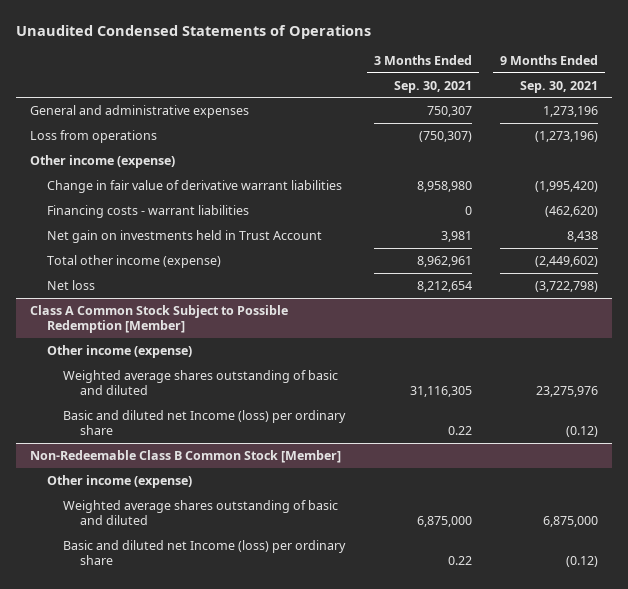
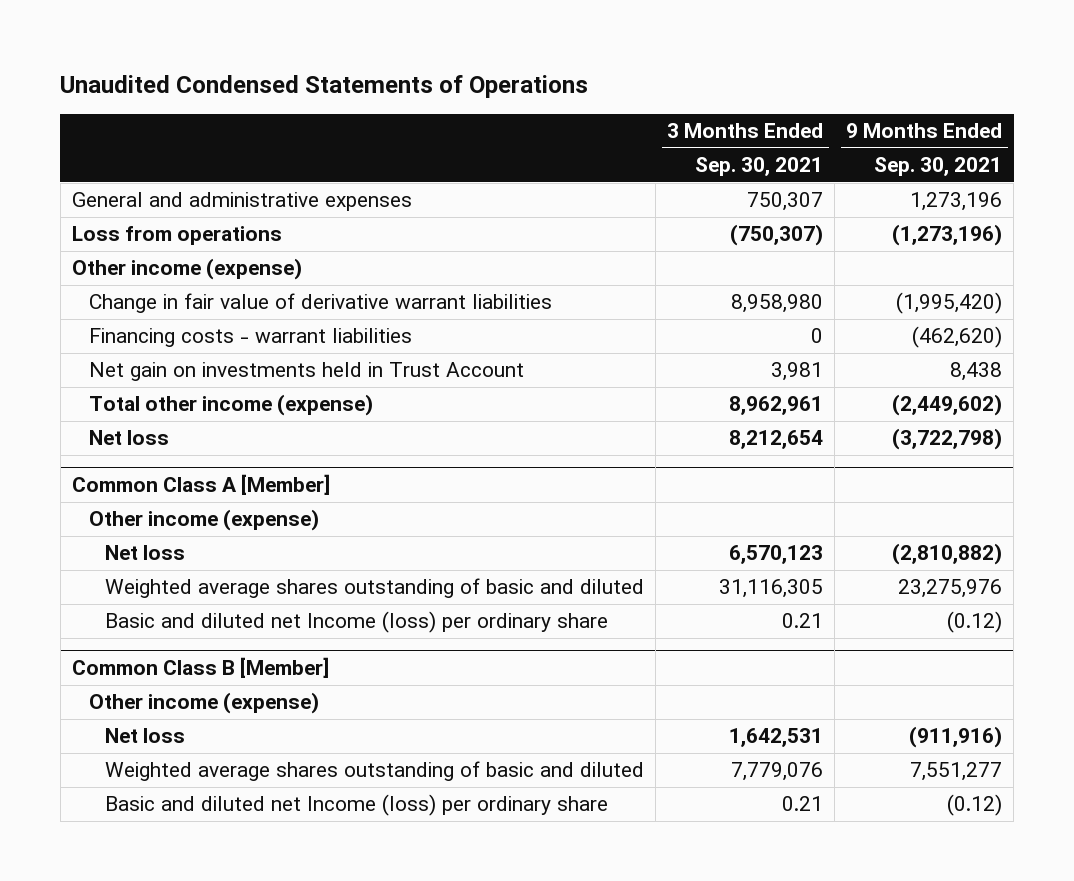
- Class A Common Stock Subject to Possible Redemption [Member]
+ Common Class A [Member]
+ Net loss | 6,570,123 | (2,810,882)
- Basic and diluted net Income (loss) per ordinary share | 0.22 | (0.12)
- Non-Redeemable Class B Common Stock [Member]
+ Basic and diluted net Income (loss) per ordinary share | 0.21 | (0.12)
+ Common Class B [Member]
- Weighted average shares outstanding of basic and diluted | 6,875,000 | 6,875,000
- Basic and diluted net Income (loss) per ordinary share | 0.22 | (0.12)
+ Net loss | 1,642,531 | (911,916)
+ Weighted average shares outstanding of basic and diluted | 7,779,076 | 7,551,277
+ Basic and diluted net Income (loss) per ordinary share | 0.21 | (0.12)

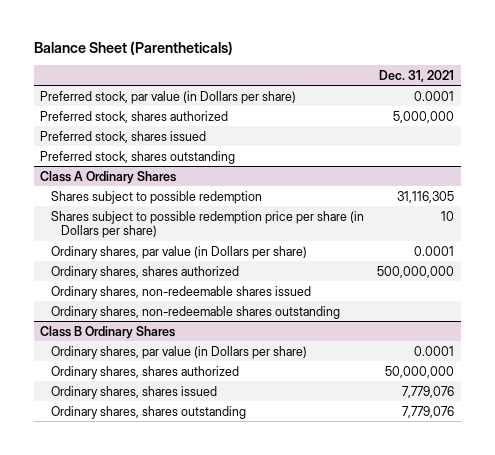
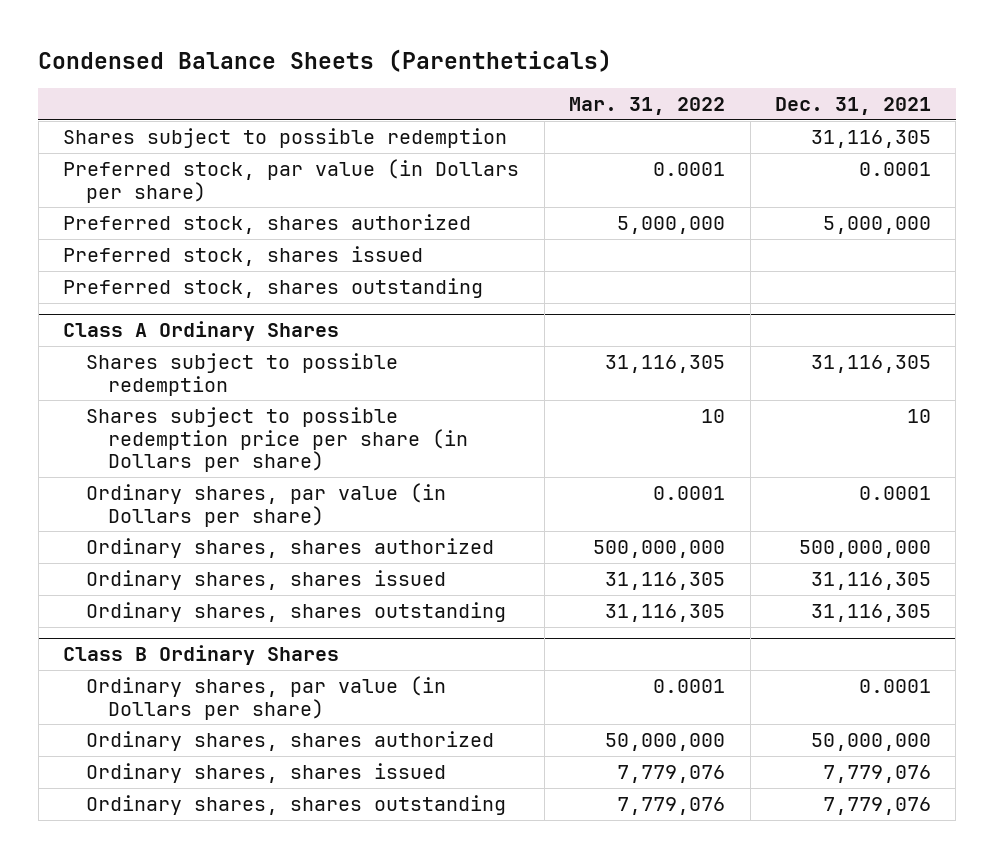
- Balance Sheet (Parentheticals)
+ Condensed Balance Sheets (Parentheticals)
- | Dec. 31, 2021
+ | Mar. 31, 2022 | Dec. 31, 2021
+ Shares subject to possible redemption | | 31,116,305
@ Class A Ordinary Shares
- Ordinary shares, non-redeemable shares issued
- Ordinary shares, non-redeemable shares outstanding
+ Ordinary shares, shares issued | 31,116,305 | 31,116,305
+ Ordinary shares, shares outstanding | 31,116,305 | 31,116,305

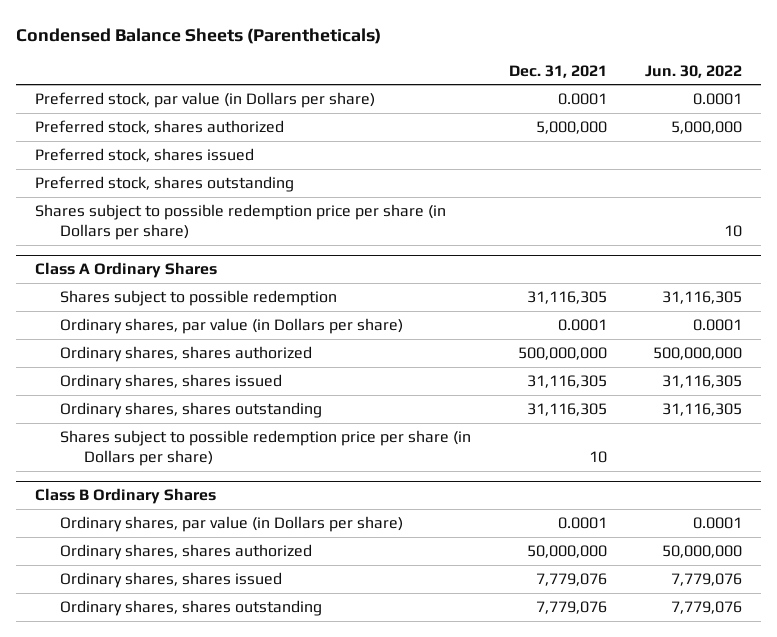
- | Mar. 31, 2022 | Dec. 31, 2021
+ | Dec. 31, 2021 | Jun. 30, 2022
- Shares subject to possible redemption | | 31,116,305
+ Shares subject to possible redemption price per share (in Dollars per share) | | 10
@ Class A Ordinary Shares
moved down: Shares subject to possible redemption price per share (in Dollars per share) | 10 |

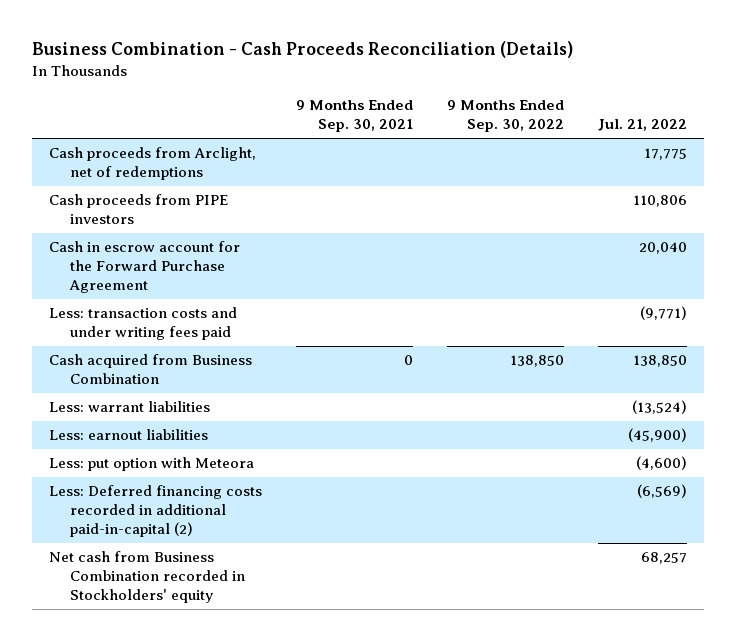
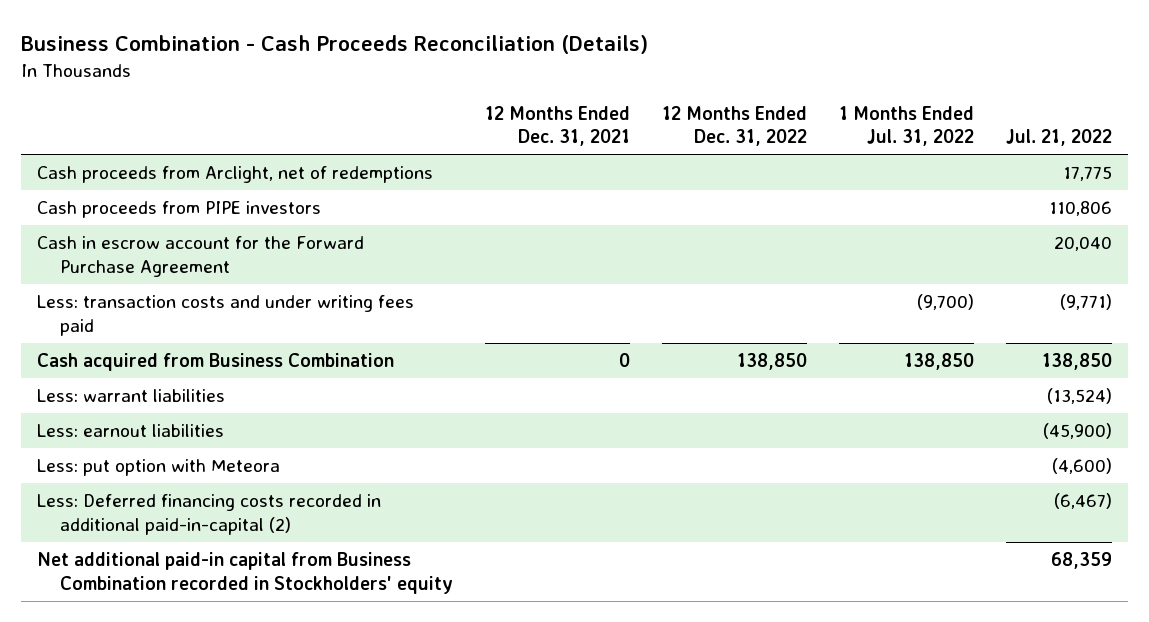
- | 9 Months Ended Sep. 30, 2021 | 9 Months Ended Sep. 30, 2022 | Jul. 21, 2022
+ | 12 Months Ended Dec. 31, 2021 | 12 Months Ended Dec. 31, 2022 | 1 Months Ended Jul. 31, 2022 | Jul. 21, 2022
- Less: Deferred financing costs recorded in additional paid-in-capital (2) | | | (6,569)
- Net cash from Business Combination recorded in Stockholders' equity | | | 68,257
+ Less: Deferred financing costs recorded in additional paid-in-capital (2) | | | | (6,467)
+ Net additional paid-in capital from Business Combination recorded in Stockholders' equity | | | | 68,359

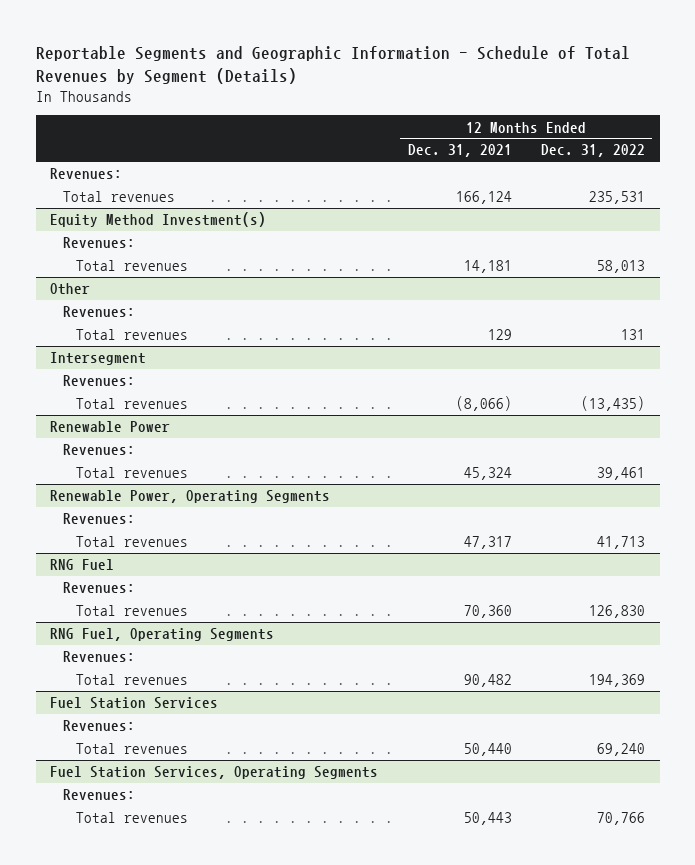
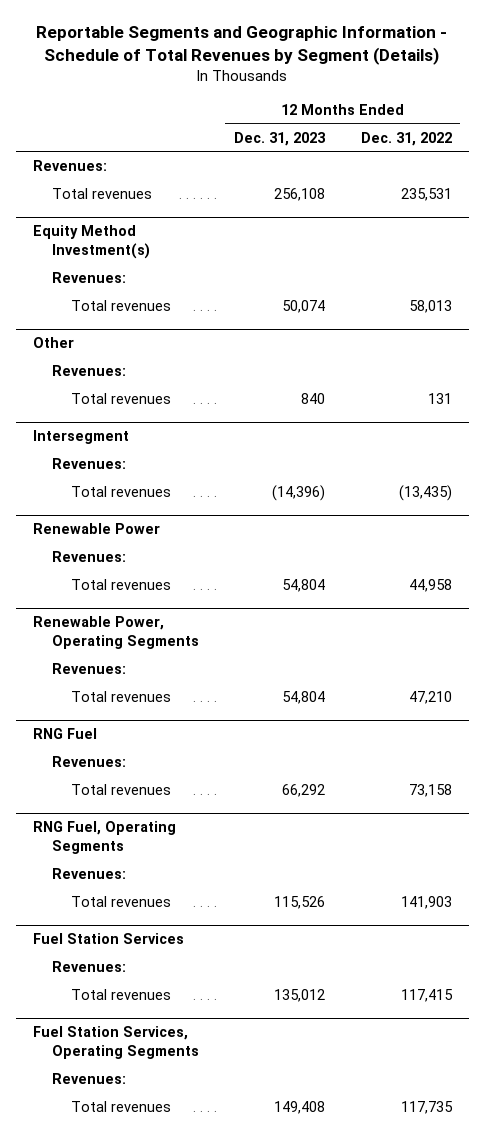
- | 12 Months Ended Dec. 31, 2021 | 12 Months Ended Dec. 31, 2022
+ | 12 Months Ended Dec. 31, 2023 | 12 Months Ended Dec. 31, 2022
@ Renewable Power
- Total revenues | 45,324 | 39,461
+ Total revenues | 54,804 | 44,958
@ Renewable Power, Operating Segments
- Total revenues | 47,317 | 41,713
+ Total revenues | 54,804 | 47,210
@ RNG Fuel
- Total revenues | 70,360 | 126,830
+ Total revenues | 66,292 | 73,158
@ RNG Fuel, Operating Segments
- Total revenues | 90,482 | 194,369
+ Total revenues | 115,526 | 141,903
@ Fuel Station Services
- Total revenues | 50,440 | 69,240
+ Total revenues | 135,012 | 117,415
@ Fuel Station Services, Operating Segments
- Total revenues | 50,443 | 70,766
+ Total revenues | 149,408 | 117,735

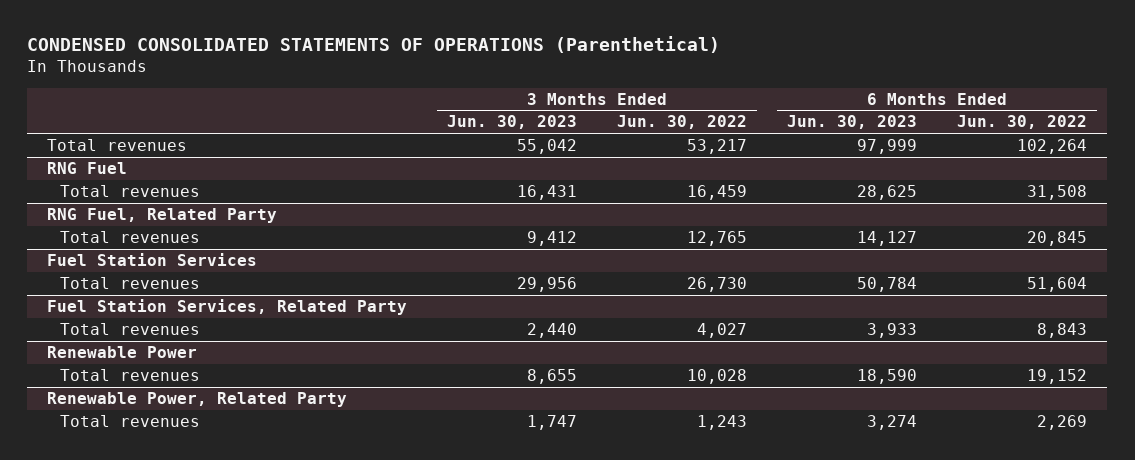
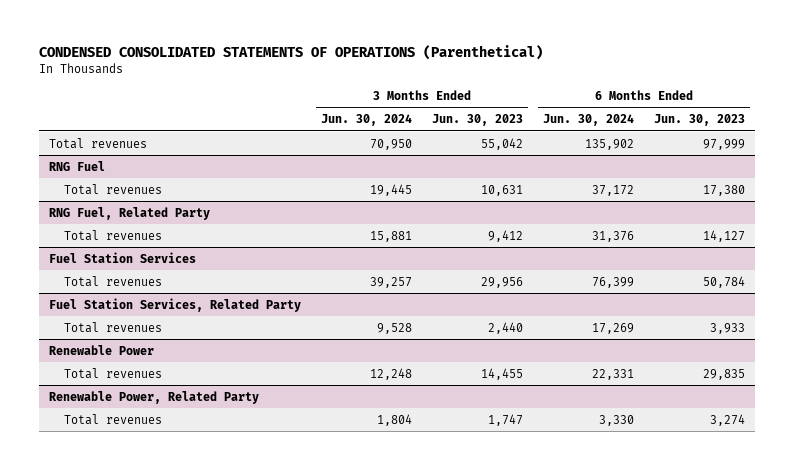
- | 3 Months Ended Jun. 30, 2023 | 3 Months Ended Jun. 30, 2022 | 6 Months Ended Jun. 30, 2023 | 6 Months Ended Jun. 30, 2022
+ | 3 Months Ended Jun. 30, 2024 | 3 Months Ended Jun. 30, 2023 | 6 Months Ended Jun. 30, 2024 | 6 Months Ended Jun. 30, 2023
@ RNG Fuel
- Total revenues | 16,431 | 16,459 | 28,625 | 31,508
+ Total revenues | 19,445 | 10,631 | 37,172 | 17,380
@ Renewable Power
- Total revenues | 8,655 | 10,028 | 18,590 | 19,152
+ Total revenues | 12,248 | 14,455 | 22,331 | 29,835

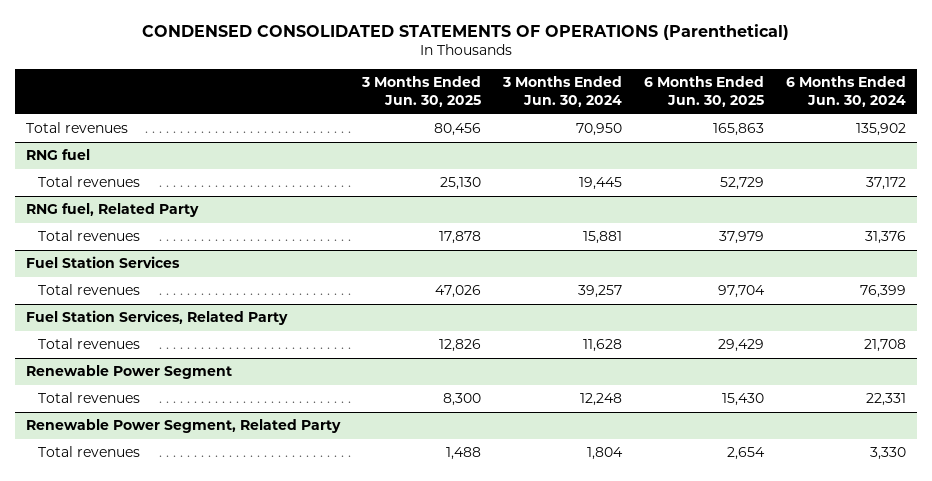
- | 3 Months Ended Jun. 30, 2024 | 3 Months Ended Jun. 30, 2023 | 6 Months Ended Jun. 30, 2024 | 6 Months Ended Jun. 30, 2023
+ | 3 Months Ended Jun. 30, 2025 | 3 Months Ended Jun. 30, 2024 | 6 Months Ended Jun. 30, 2025 | 6 Months Ended Jun. 30, 2024
- RNG Fuel
+ RNG fuel
- RNG Fuel, Related Party
+ RNG fuel, Related Party
@ Fuel Station Services, Related Party
- Total revenues | 9,528 | 2,440 | 17,269 | 3,933
- Renewable Power
@ Fuel Station Services, Related Party
+ Total revenues | 12,826 | 11,628 | 29,429 | 21,708
+ Renewable Power Segment
- Renewable Power, Related Party
+ Renewable Power Segment, Related Party

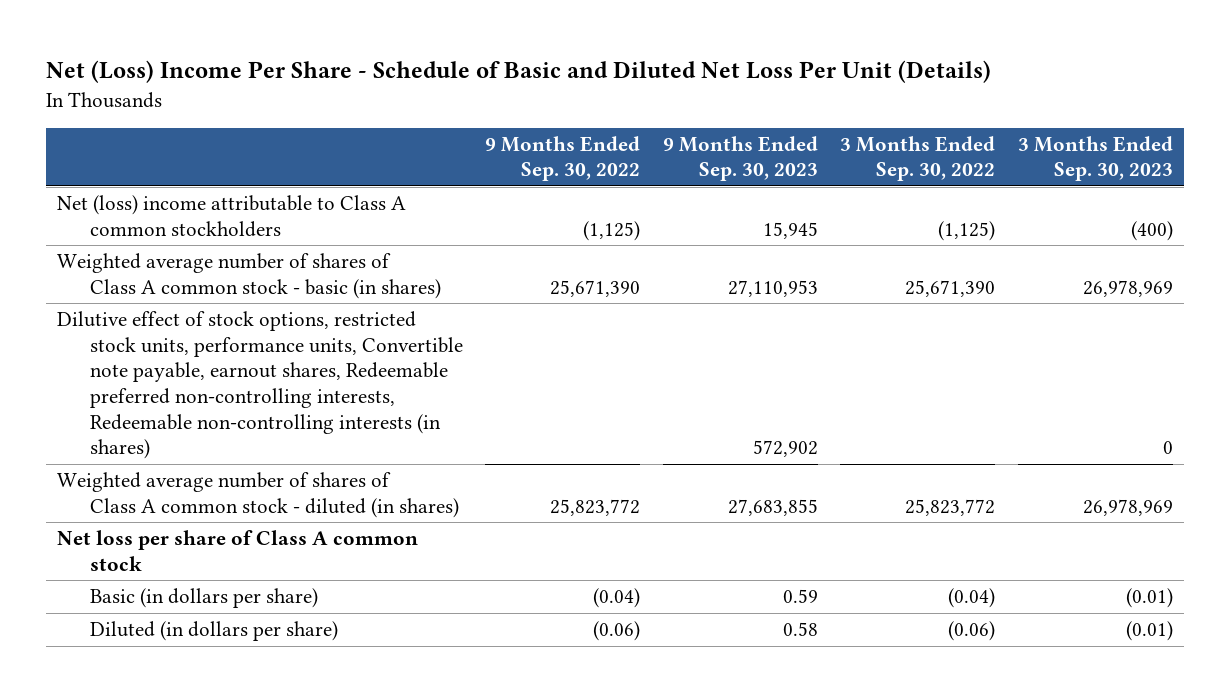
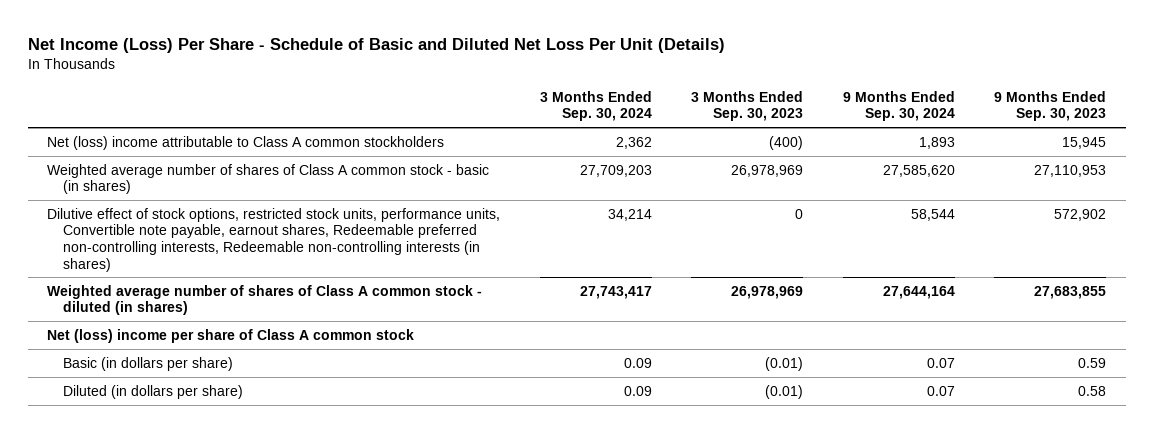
- Net (Loss) Income Per Share - Schedule of Basic and Diluted Net Loss Per Unit (Details)
+ Net Income (Loss) Per Share - Schedule of Basic and Diluted Net Loss Per Unit (Details)
- | 9 Months Ended Sep. 30, 2022 | 9 Months Ended Sep. 30, 2023 | 3 Months Ended Sep. 30, 2022 | 3 Months Ended Sep. 30, 2023
+ | 3 Months Ended Sep. 30, 2024 | 3 Months Ended Sep. 30, 2023 | 9 Months Ended Sep. 30, 2024 | 9 Months Ended Sep. 30, 2023
- Net loss per share of Class A common stock
+ Net (loss) income per share of Class A common stock

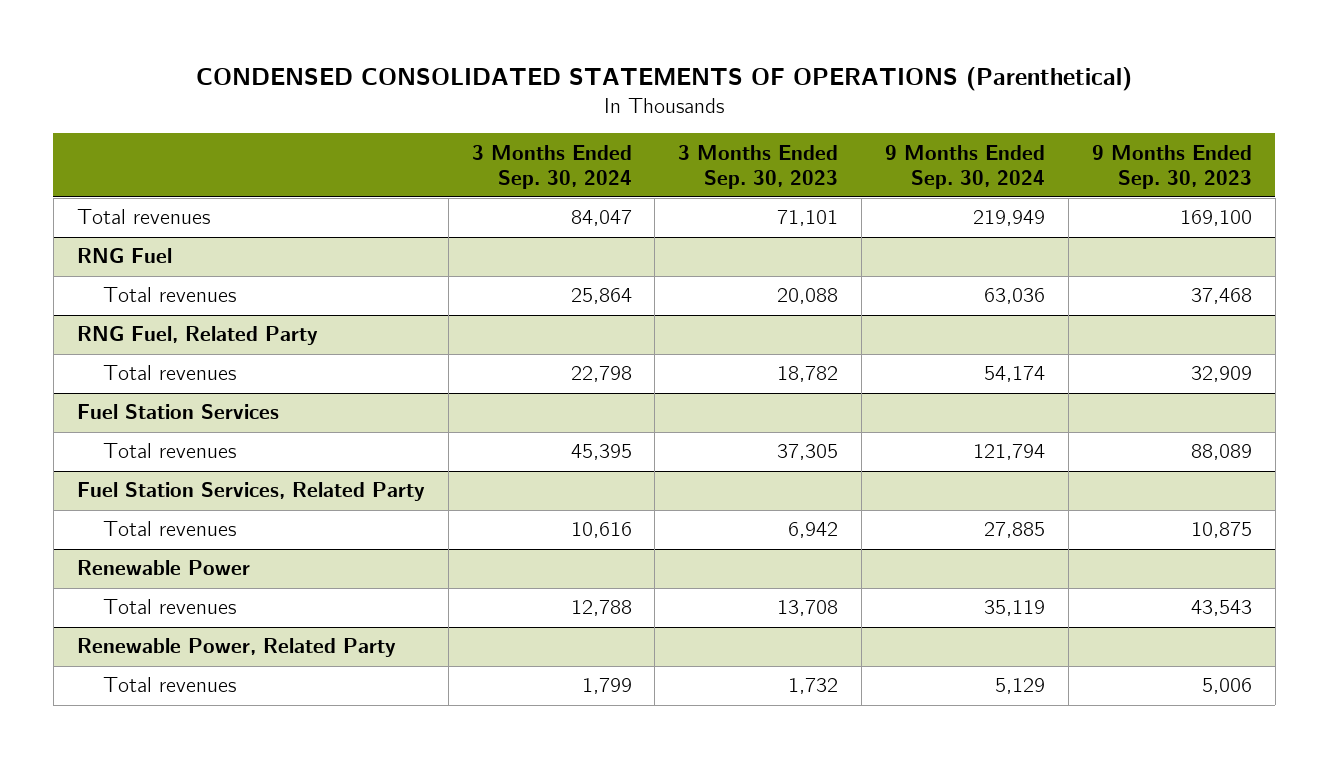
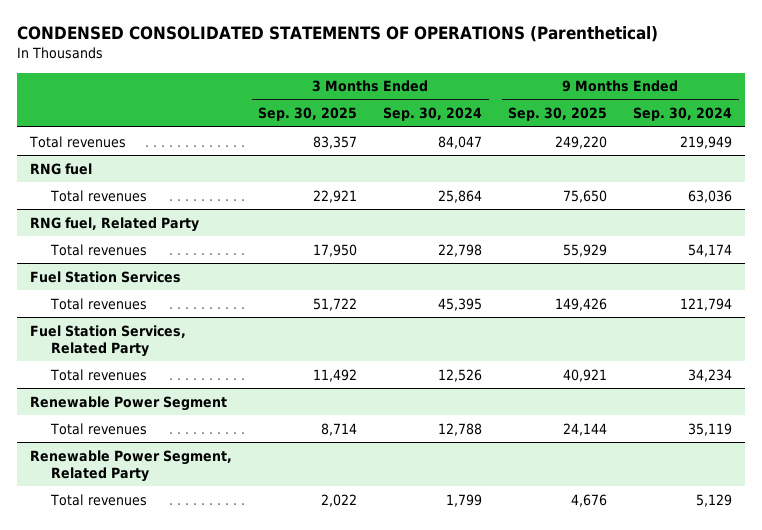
- | 3 Months Ended Sep. 30, 2024 | 3 Months Ended Sep. 30, 2023 | 9 Months Ended Sep. 30, 2024 | 9 Months Ended Sep. 30, 2023
+ | 3 Months Ended Sep. 30, 2025 | 3 Months Ended Sep. 30, 2024 | 9 Months Ended Sep. 30, 2025 | 9 Months Ended Sep. 30, 2024
- RNG Fuel
+ RNG fuel
- RNG Fuel, Related Party
+ RNG fuel, Related Party
@ Fuel Station Services, Related Party
- Total revenues | 10,616 | 6,942 | 27,885 | 10,875
- Renewable Power
@ Fuel Station Services, Related Party
+ Total revenues | 11,492 | 12,526 | 40,921 | 34,234
+ Renewable Power Segment
- Renewable Power, Related Party
+ Renewable Power Segment, Related Party

